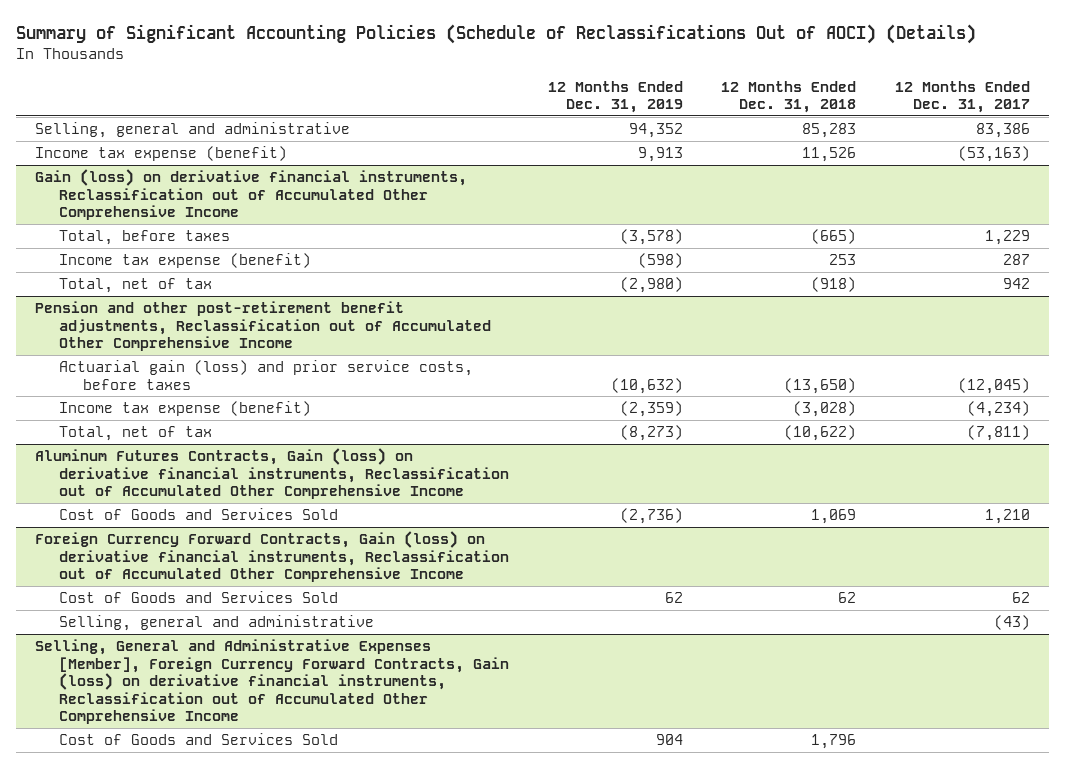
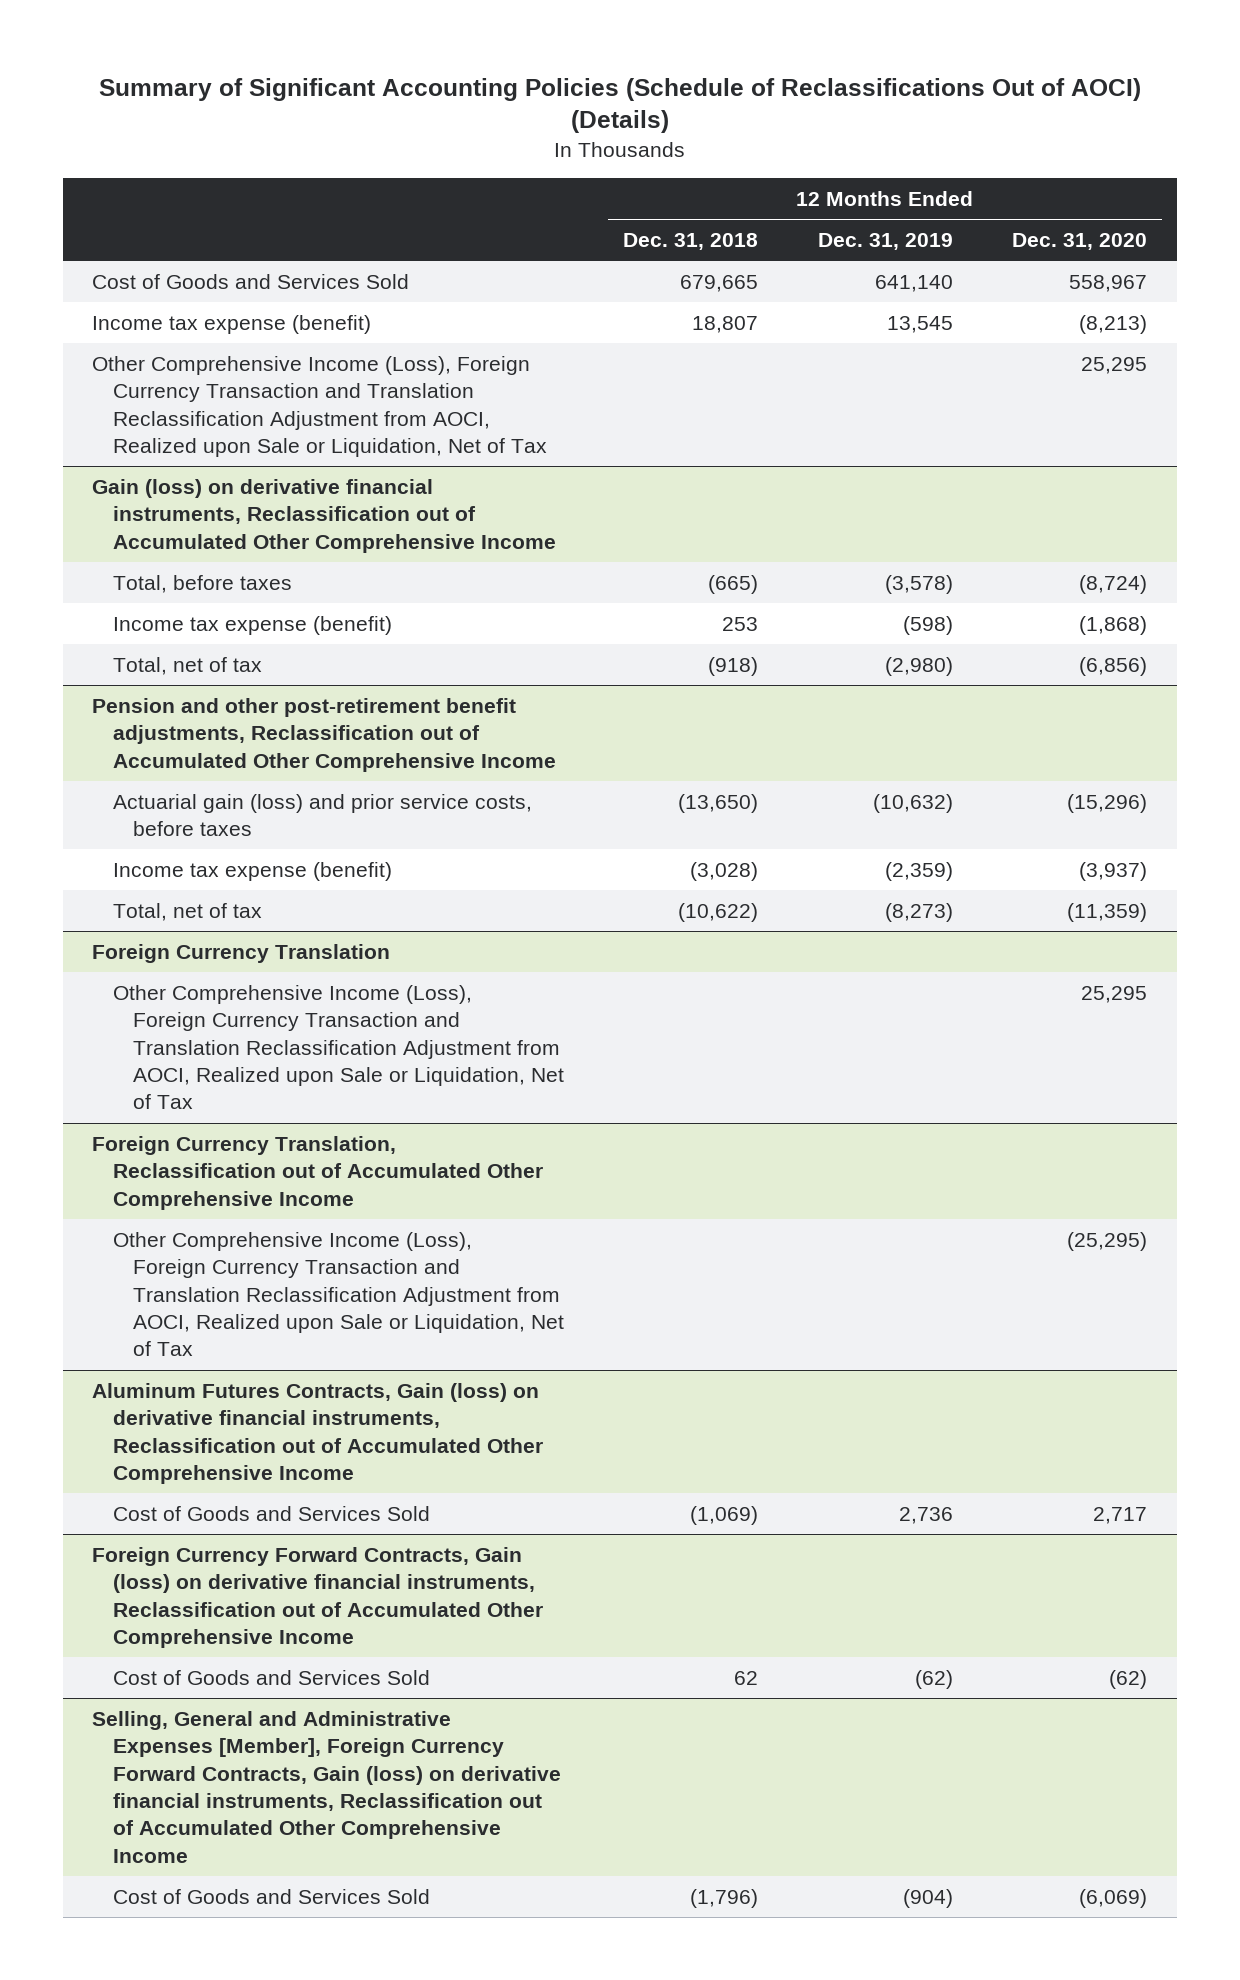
- | 12 Months Ended Dec. 31, 2019 | 12 Months Ended Dec. 31, 2018 | 12 Months Ended Dec. 31, 2017
+ | 12 Months Ended Dec. 31, 2018 | 12 Months Ended Dec. 31, 2019 | 12 Months Ended Dec. 31, 2020
- Selling, general and administrative | 94,352 | 85,283 | 83,386
- Income tax expense (benefit) | 9,913 | 11,526 | (53,163)
+ Cost of Goods and Services Sold | 679,665 | 641,140 | 558,967
+ Income tax expense (benefit) | 18,807 | 13,545 | (8,213)
+ Other Comprehensive Income (Loss), Foreign Currency Transaction and Translation Reclassification Adjustment from AOCI, Realized upon Sale or Liquidation, Net of Tax | | | 25,295
+ Foreign Currency Translation
+ Other Comprehensive Income (Loss), Foreign Currency Transaction and Translation Reclassification Adjustment from AOCI, Realized upon Sale or Liquidation, Net of Tax | | | 25,295
+ Foreign Currency Translation, Reclassification out of Accumulated Other Comprehensive Income
+ Other Comprehensive Income (Loss), Foreign Currency Transaction and Translation Reclassification Adjustment from AOCI, Realized upon Sale or Liquidation, Net of Tax | | | (25,295)
@ Aluminum Futures Contracts, Gain (loss) on derivative financial instruments, Reclassification out of Accumulated Other Comprehensive Income
- Cost of Goods and Services Sold | (2,736) | 1,069 | 1,210
+ Cost of Goods and Services Sold | (1,069) | 2,736 | 2,717
@ Foreign Currency Forward Contracts, Gain (loss) on derivative financial instruments, Reclassification out of Accumulated Other Comprehensive Income
- Cost of Goods and Services Sold | 62 | 62 | 62
- Selling, general and administrative | | | (43)
+ Cost of Goods and Services Sold | 62 | (62) | (62)
@ Selling, General and Administrative Expenses [Member], Foreign Currency Forward Contracts, Gain (loss) on derivative financial instruments, Reclassification out of Accumulated Other Comprehensive Income
- Cost of Goods and Services Sold | 904 | 1,796 |
+ Cost of Goods and Services Sold | (1,796) | (904) | (6,069)

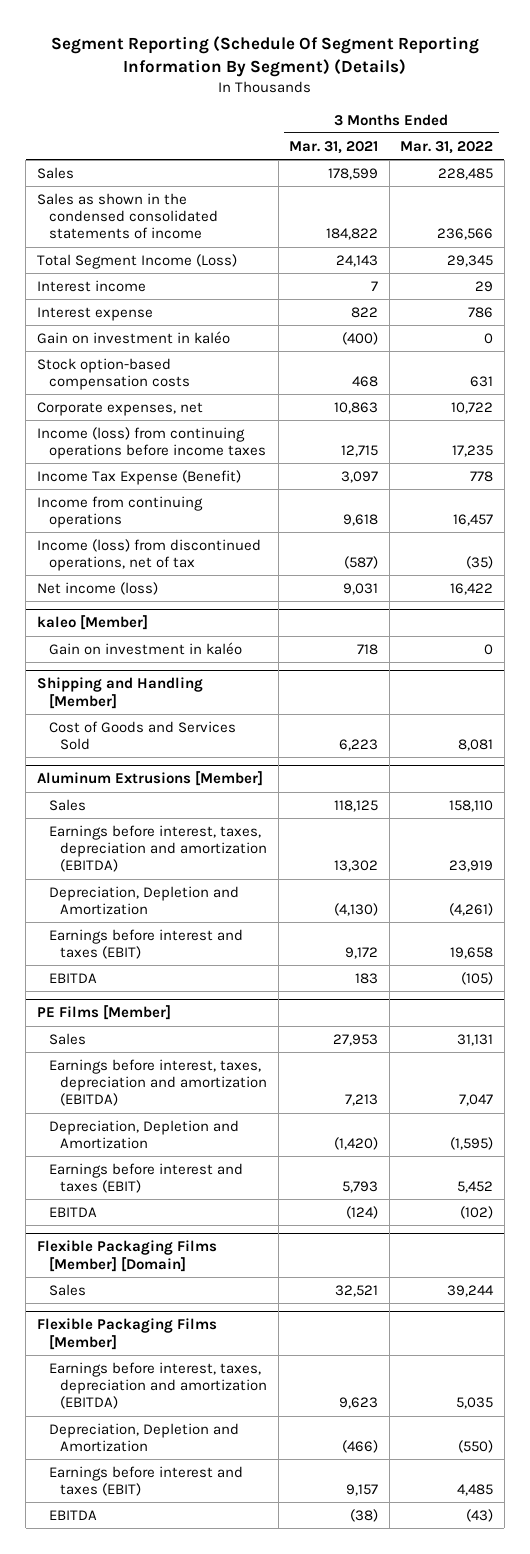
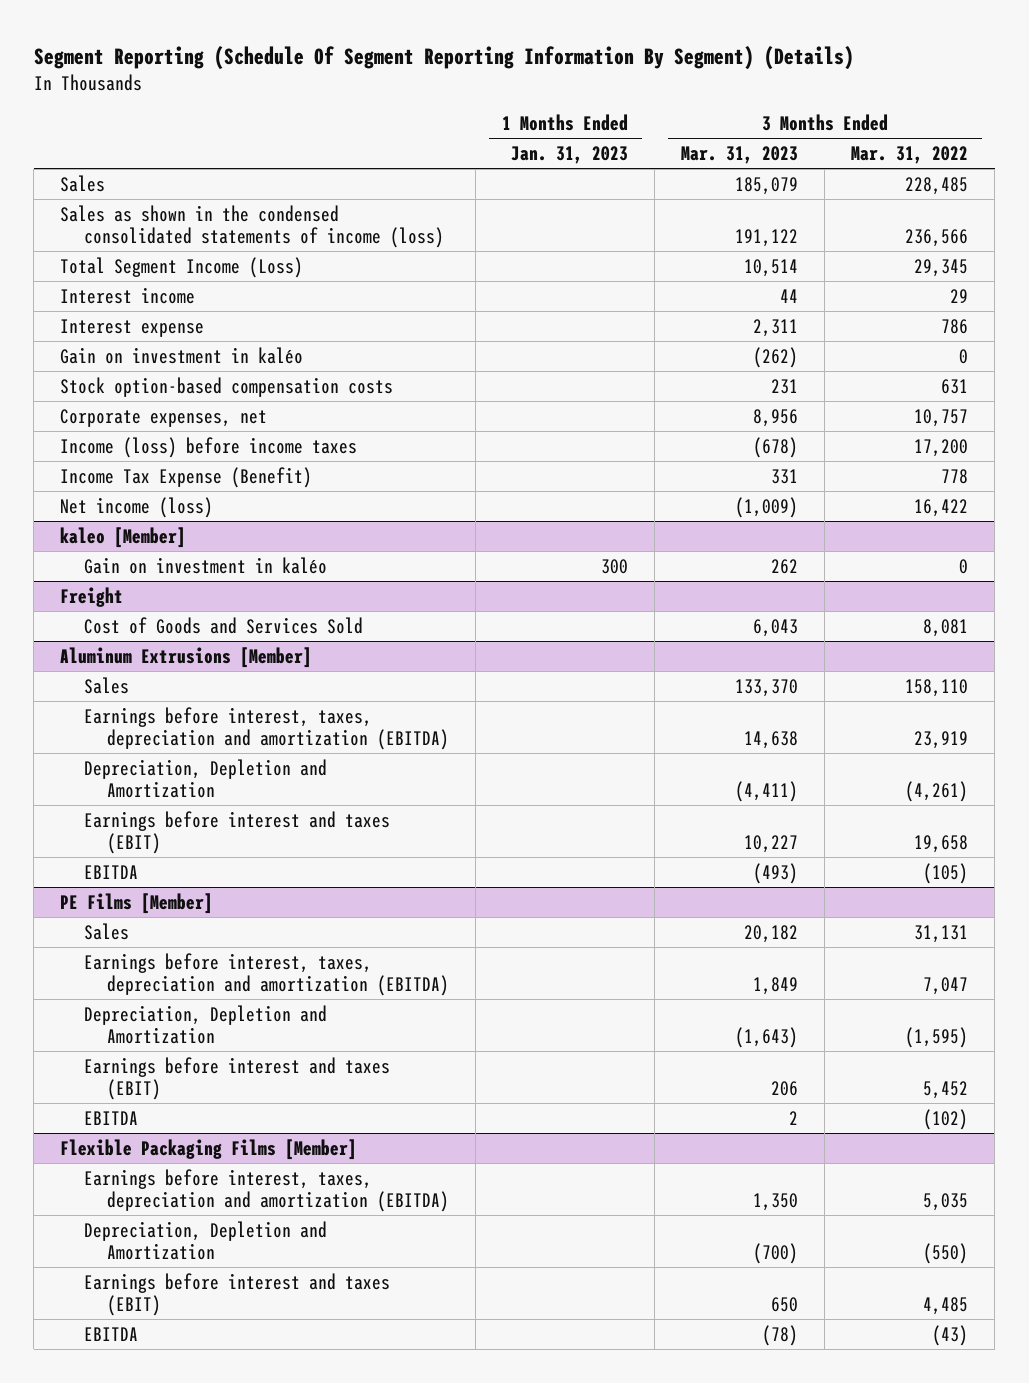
- | 3 Months Ended Mar. 31, 2021 | 3 Months Ended Mar. 31, 2022
+ | 1 Months Ended Jan. 31, 2023 | 3 Months Ended Mar. 31, 2023 | 3 Months Ended Mar. 31, 2022
- Sales as shown in the condensed consolidated statements of income | 184,822 | 236,566
+ Sales as shown in the condensed consolidated statements of income (loss) | | 191,122 | 236,566
- Corporate expenses, net | 10,863 | 10,722
- Income (loss) from continuing operations before income taxes | 12,715 | 17,235
+ Corporate expenses, net | | 8,956 | 10,757
+ Income (loss) before income taxes | | (678) | 17,200
- Income from continuing operations | 9,618 | 16,457
- Income (loss) from discontinued operations, net of tax | (587) | (35)
- Shipping and Handling [Member]
+ Freight
- Flexible Packaging Films [Member] [Domain]
- Sales | 32,521 | 39,244

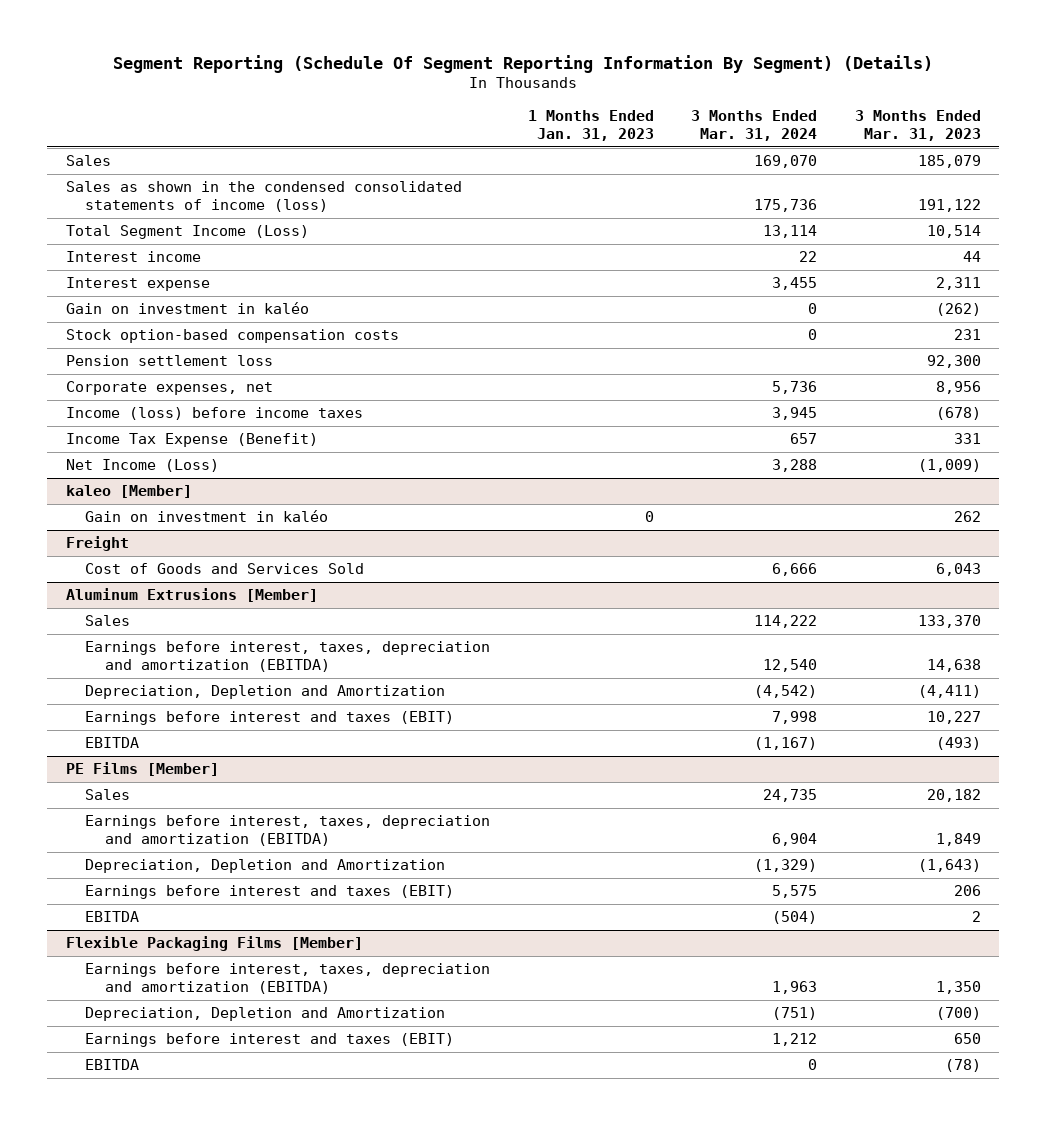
- | 1 Months Ended Jan. 31, 2023 | 3 Months Ended Mar. 31, 2023 | 3 Months Ended Mar. 31, 2022
+ | 1 Months Ended Jan. 31, 2023 | 3 Months Ended Mar. 31, 2024 | 3 Months Ended Mar. 31, 2023
+ Pension settlement loss | | | 92,300
- Net income (loss) | | (1,009) | 16,422
+ Net Income (Loss) | | 3,288 | (1,009)
@ kaleo [Member]
- Gain on investment in kaléo | 300 | 262 | 0
+ Gain on investment in kaléo | 0 | | 262

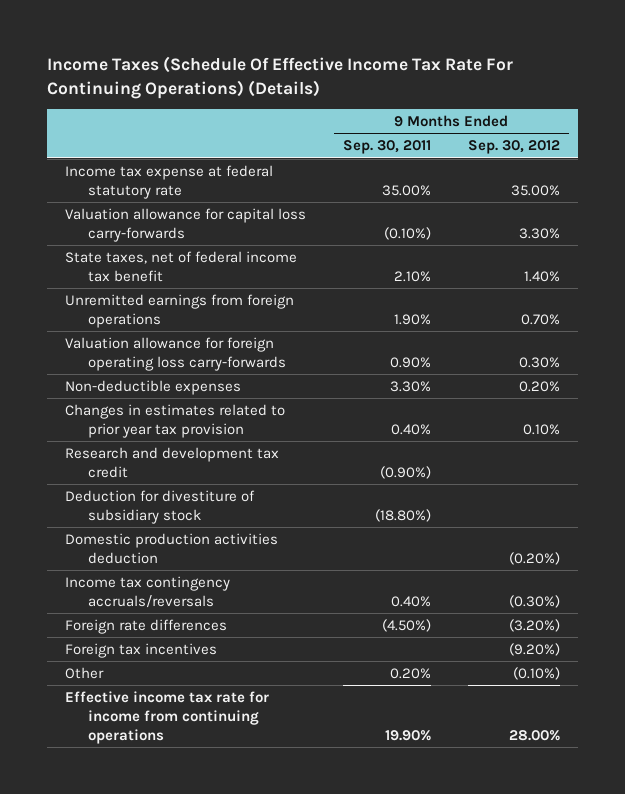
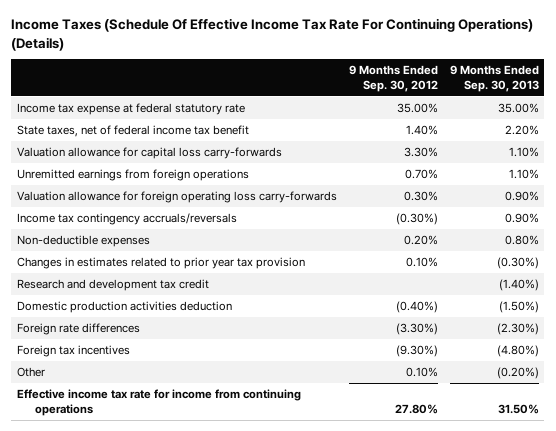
- | 9 Months Ended Sep. 30, 2011 | 9 Months Ended Sep. 30, 2012
+ | 9 Months Ended Sep. 30, 2012 | 9 Months Ended Sep. 30, 2013
moved down: Valuation allowance for capital loss carry-forwards | 3.30% | 1.10%
moved up: Income tax contingency accruals/reversals | (0.30%) | 0.90%
- Deduction for divestiture of subsidiary stock | (18.80%) |
- Domestic production activities deduction | | (0.20%)
- Foreign rate differences | (4.50%) | (3.20%)
- Foreign tax incentives | | (9.20%)
- Other | 0.20% | (0.10%)
- Effective income tax rate for income from continuing operations | 19.90% | 28.00%
+ Domestic production activities deduction | (0.40%) | (1.50%)
+ Foreign rate differences | (3.30%) | (2.30%)
+ Foreign tax incentives | (9.30%) | (4.80%)
+ Other | 0.10% | (0.20%)
+ Effective income tax rate for income from continuing operations | 27.80% | 31.50%

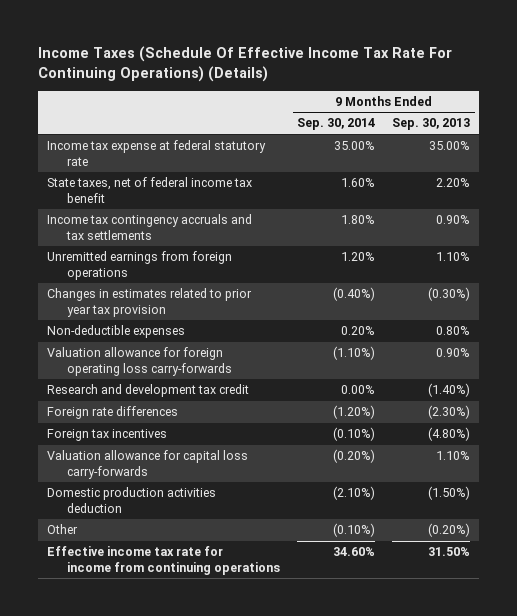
- | 9 Months Ended Sep. 30, 2012 | 9 Months Ended Sep. 30, 2013
+ | 9 Months Ended Sep. 30, 2014 | 9 Months Ended Sep. 30, 2013
+ Income tax contingency accruals and tax settlements | 1.80% | 0.90%
- Income tax contingency accruals/reversals | (0.30%) | 0.90%
moved down: Non-deductible expenses | 0.20% | 0.80%
moved down: Valuation allowance for foreign operating loss carry-forwards | (1.10%) | 0.90%
moved down: Valuation allowance for capital loss carry-forwards | (0.20%) | 1.10%
moved down: Domestic production activities deduction | (2.10%) | (1.50%)

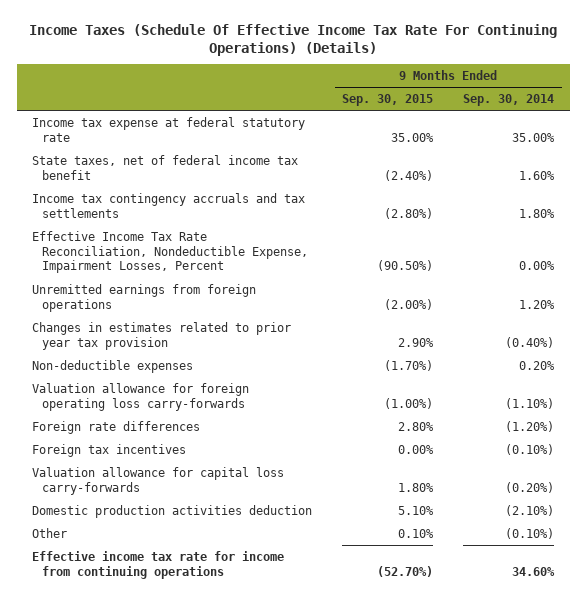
- | 9 Months Ended Sep. 30, 2014 | 9 Months Ended Sep. 30, 2013
+ | 9 Months Ended Sep. 30, 2015 | 9 Months Ended Sep. 30, 2014
+ Effective Income Tax Rate Reconciliation, Nondeductible Expense, Impairment Losses, Percent | (90.50%) | 0.00%
- Research and development tax credit | 0.00% | (1.40%)

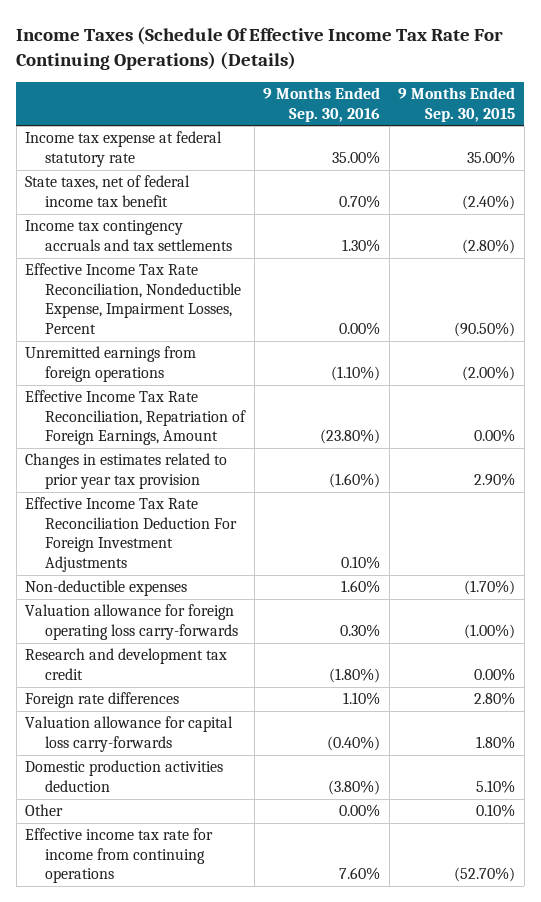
- | 9 Months Ended Sep. 30, 2015 | 9 Months Ended Sep. 30, 2014
+ | 9 Months Ended Sep. 30, 2016 | 9 Months Ended Sep. 30, 2015
+ Effective Income Tax Rate Reconciliation, Repatriation of Foreign Earnings, Amount | (23.80%) | 0.00%
+ Effective Income Tax Rate Reconciliation Deduction For Foreign Investment Adjustments | 0.10% |
+ Research and development tax credit | (1.80%) | 0.00%
- Foreign tax incentives | 0.00% | (0.10%)

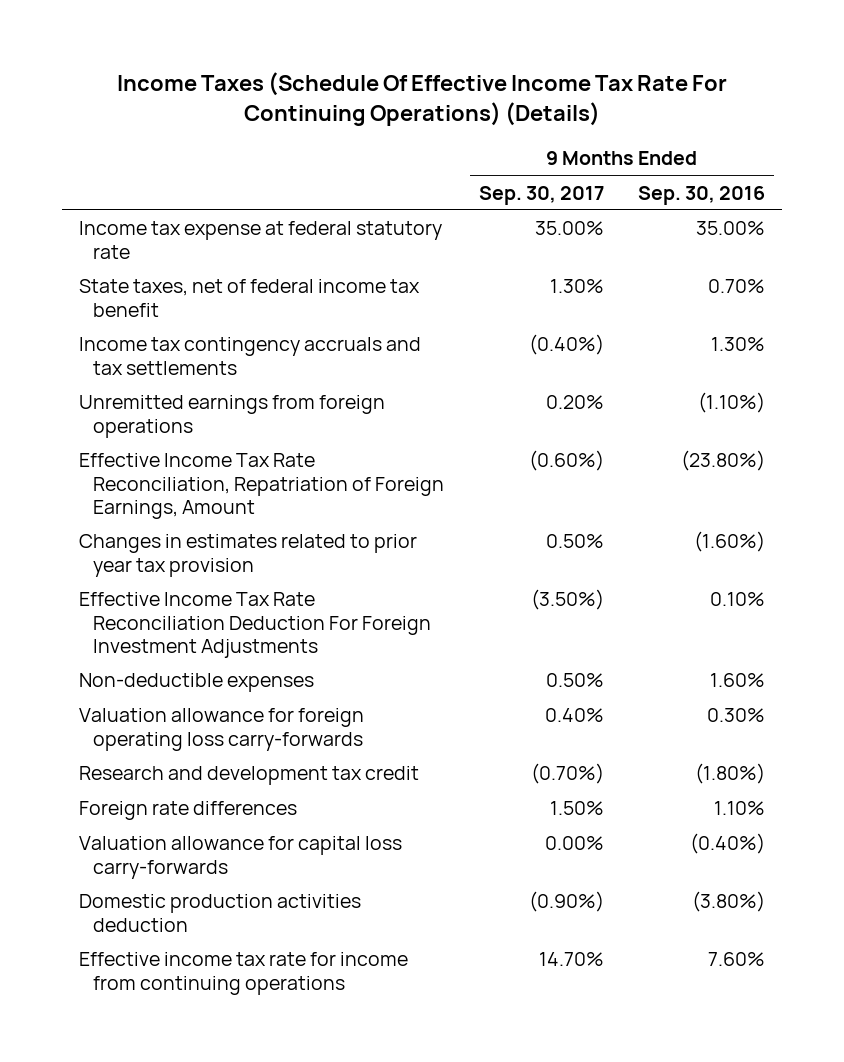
- | 9 Months Ended Sep. 30, 2016 | 9 Months Ended Sep. 30, 2015
+ | 9 Months Ended Sep. 30, 2017 | 9 Months Ended Sep. 30, 2016
- Effective Income Tax Rate Reconciliation, Nondeductible Expense, Impairment Losses, Percent | 0.00% | (90.50%)
- Other | 0.00% | 0.10%

